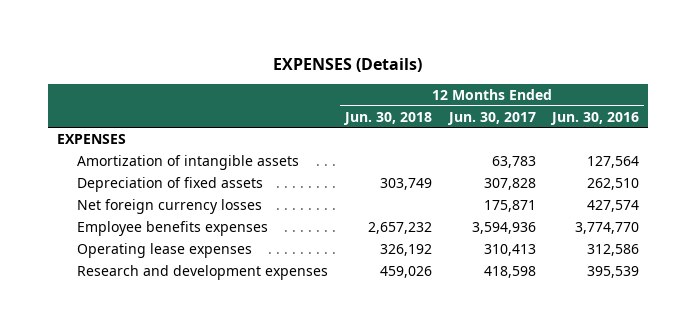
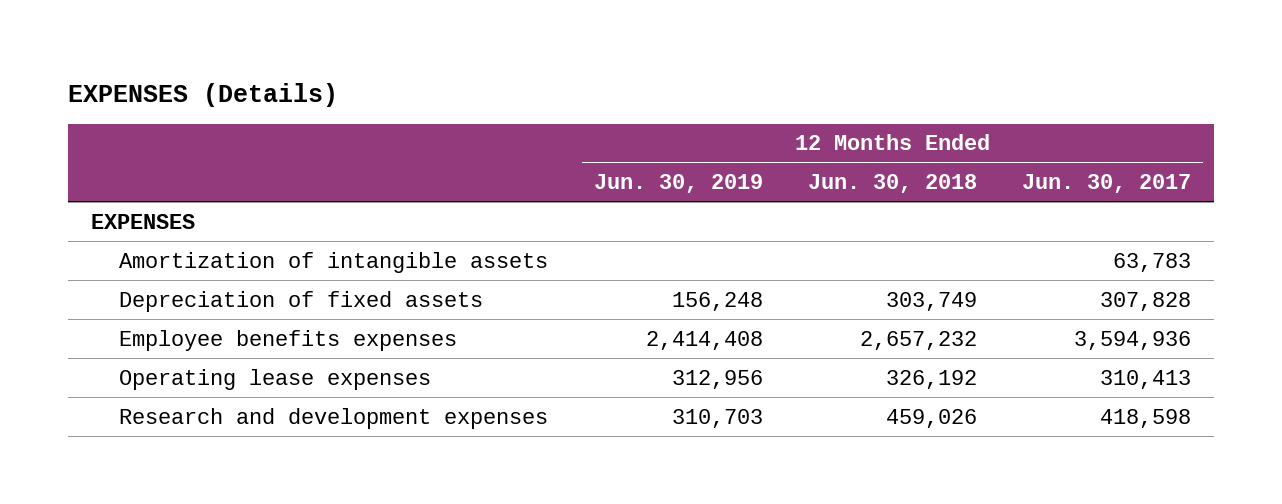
- | 12 Months Ended Jun. 30, 2018 | 12 Months Ended Jun. 30, 2017 | 12 Months Ended Jun. 30, 2016
+ | 12 Months Ended Jun. 30, 2019 | 12 Months Ended Jun. 30, 2018 | 12 Months Ended Jun. 30, 2017
- Net foreign currency losses | | 175,871 | 427,574

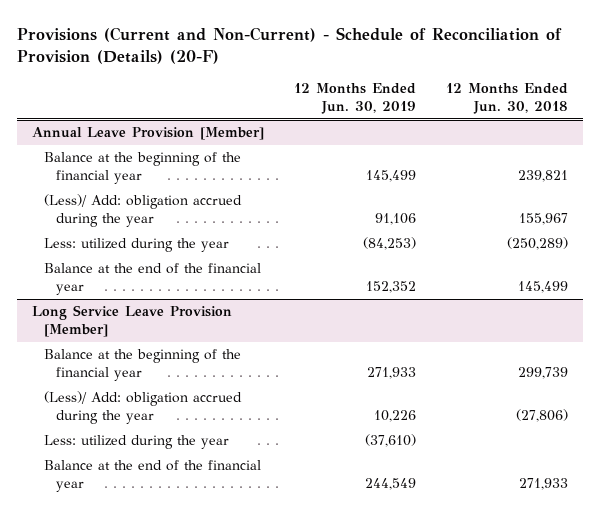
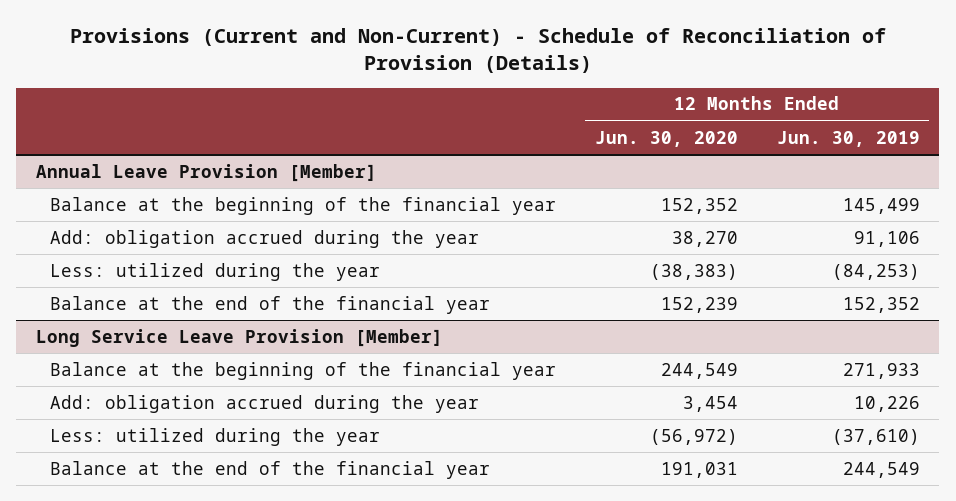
- Provisions (Current and Non-Current) - Schedule of Reconciliation of Provision (Details) (20-F)
+ Provisions (Current and Non-Current) - Schedule of Reconciliation of Provision (Details)
- | 12 Months Ended Jun. 30, 2019 | 12 Months Ended Jun. 30, 2018
+ | 12 Months Ended Jun. 30, 2020 | 12 Months Ended Jun. 30, 2019
@ Annual Leave Provision [Member]
- (Less)/ Add: obligation accrued during the year | 91,106 | 155,967
+ Add: obligation accrued during the year | 38,270 | 91,106
@ Long Service Leave Provision [Member]
- (Less)/ Add: obligation accrued during the year | 10,226 | (27,806)
+ Add: obligation accrued during the year | 3,454 | 10,226

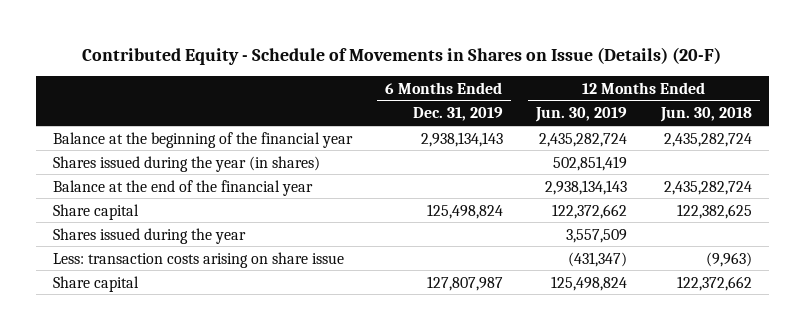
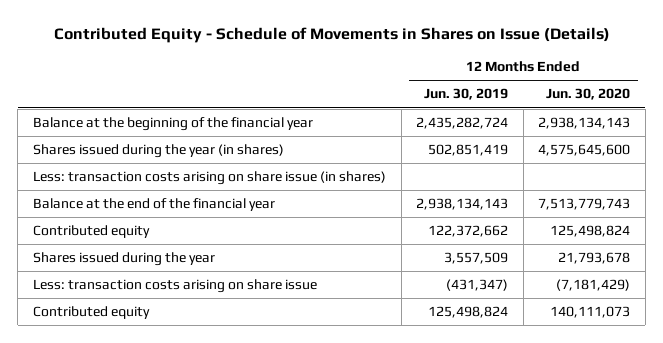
- Contributed Equity - Schedule of Movements in Shares on Issue (Details) (20-F)
+ Contributed Equity - Schedule of Movements in Shares on Issue (Details)
- | 6 Months Ended Dec. 31, 2019 | 12 Months Ended Jun. 30, 2019 | 12 Months Ended Jun. 30, 2018
+ | 12 Months Ended Jun. 30, 2019 | 12 Months Ended Jun. 30, 2020
+ Less: transaction costs arising on share issue (in shares)
- Share capital | 125,498,824 | 122,372,662 | 122,382,625
+ Contributed equity | 122,372,662 | 125,498,824
- Share capital | 127,807,987 | 125,498,824 | 122,372,662
+ Contributed equity | 125,498,824 | 140,111,073

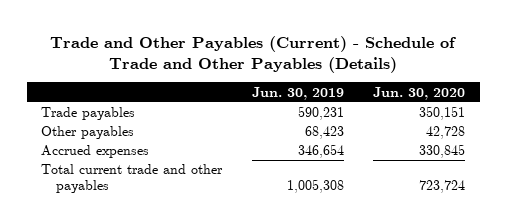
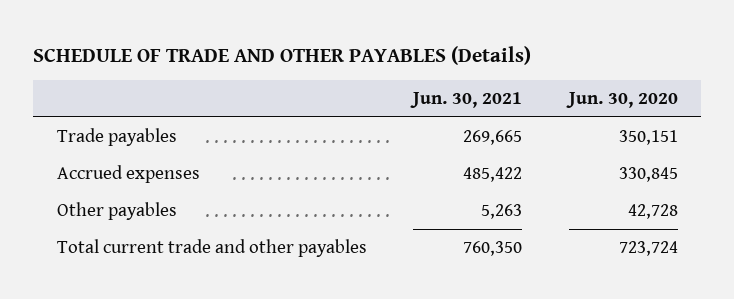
- Trade and Other Payables (Current) - Schedule of Trade and Other Payables (Details)
+ SCHEDULE OF TRADE AND OTHER PAYABLES (Details)
- | Jun. 30, 2019 | Jun. 30, 2020
+ | Jun. 30, 2021 | Jun. 30, 2020
moved down: Other payables | 5,263 | 42,728

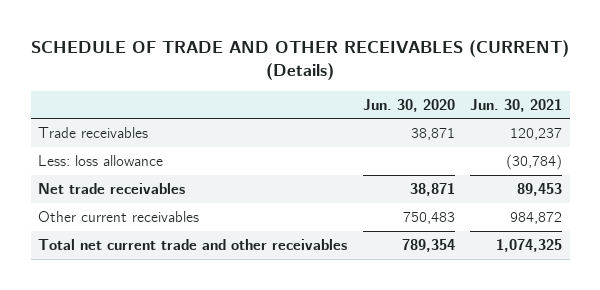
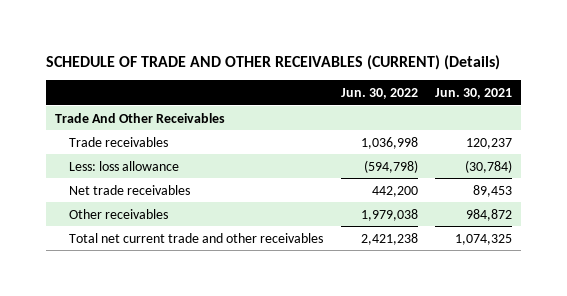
- | Jun. 30, 2020 | Jun. 30, 2021
+ | Jun. 30, 2022 | Jun. 30, 2021
+ Trade And Other Receivables
- Other current receivables | 750,483 | 984,872
+ Other receivables | 1,979,038 | 984,872

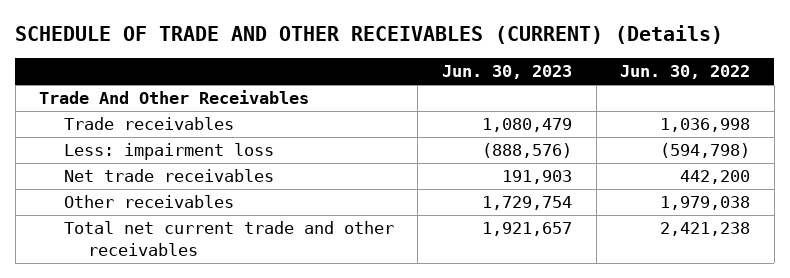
- | Jun. 30, 2022 | Jun. 30, 2021
+ | Jun. 30, 2023 | Jun. 30, 2022
- Less: loss allowance | (594,798) | (30,784)
+ Less: impairment loss | (888,576) | (594,798)

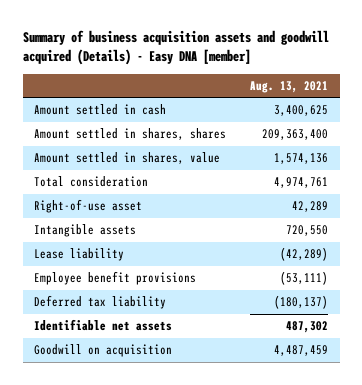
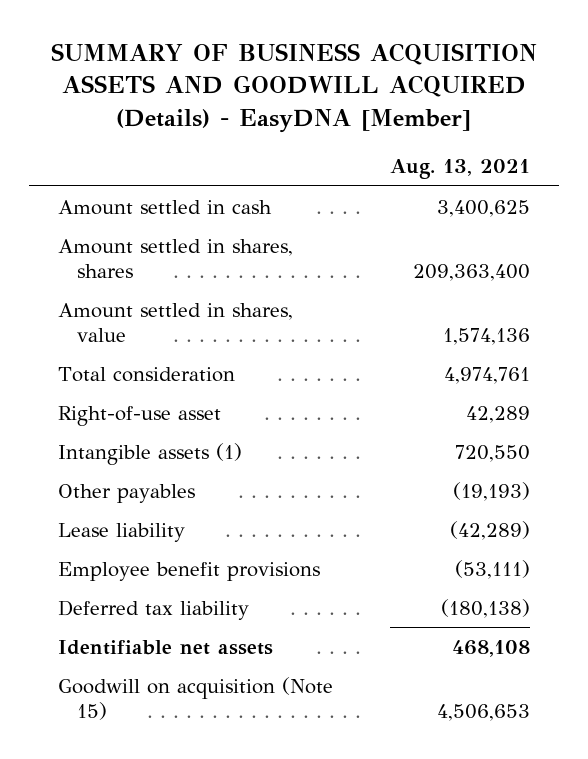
- Summary of business acquisition assets and goodwill acquired (Details) - Easy DNA [member]
+ SUMMARY OF BUSINESS ACQUISITION ASSETS AND GOODWILL ACQUIRED (Details) - EasyDNA [Member]
- Intangible assets | 720,550
+ Intangible assets (1) | 720,550
+ Other payables | (19,193)
- Deferred tax liability | (180,137)
- Identifiable net assets | 487,302
- Goodwill on acquisition | 4,487,459
+ Deferred tax liability | (180,138)
+ Identifiable net assets | 468,108
+ Goodwill on acquisition (Note 15) | 4,506,653

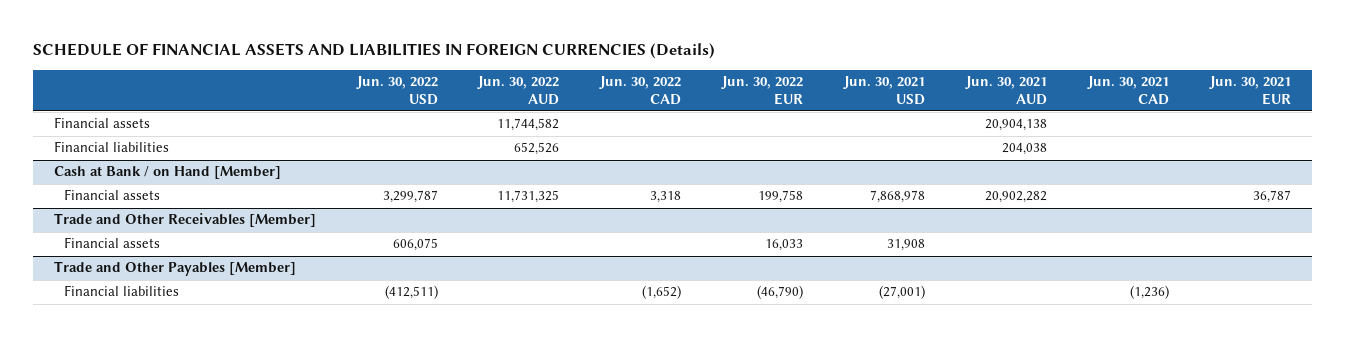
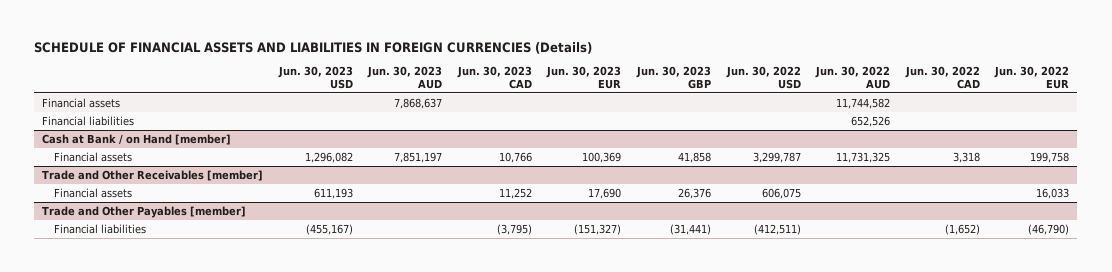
- | Jun. 30, 2022 USD | Jun. 30, 2022 AUD | Jun. 30, 2022 CAD | Jun. 30, 2022 EUR | Jun. 30, 2021 USD | Jun. 30, 2021 AUD | Jun. 30, 2021 CAD | Jun. 30, 2021 EUR
+ | Jun. 30, 2023 USD | Jun. 30, 2023 AUD | Jun. 30, 2023 CAD | Jun. 30, 2023 EUR | Jun. 30, 2023 GBP | Jun. 30, 2022 USD | Jun. 30, 2022 AUD | Jun. 30, 2022 CAD | Jun. 30, 2022 EUR
- Cash at Bank / on Hand [Member]
+ Cash at Bank / on Hand [member]
- Trade and Other Receivables [Member]
+ Trade and Other Receivables [member]
- Trade and Other Payables [Member]
+ Trade and Other Payables [member]

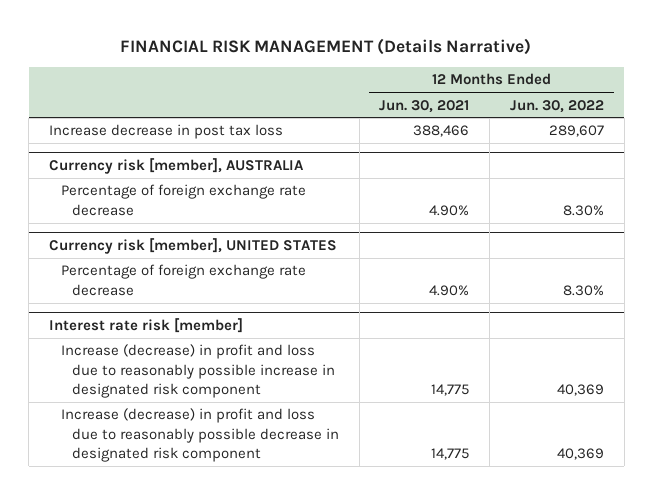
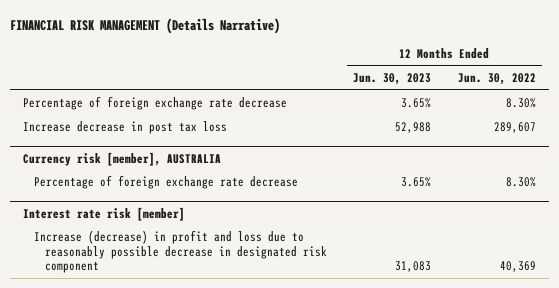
- | 12 Months Ended Jun. 30, 2021 | 12 Months Ended Jun. 30, 2022
+ | 12 Months Ended Jun. 30, 2023 | 12 Months Ended Jun. 30, 2022
+ Percentage of foreign exchange rate decrease | 3.65% | 8.30%
- Currency risk [member], UNITED STATES
- Percentage of foreign exchange rate decrease | 4.90% | 8.30%
@ Interest rate risk [member]
- Increase (decrease) in profit and loss due to reasonably possible increase in designated risk component | 14,775 | 40,369

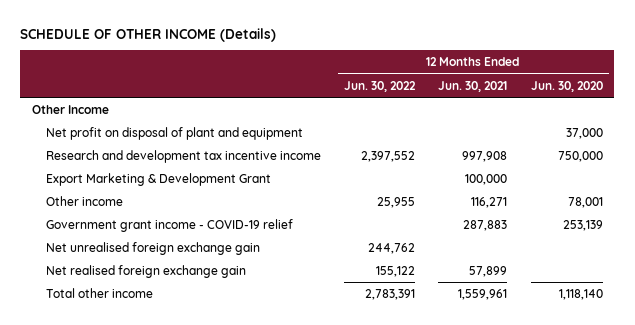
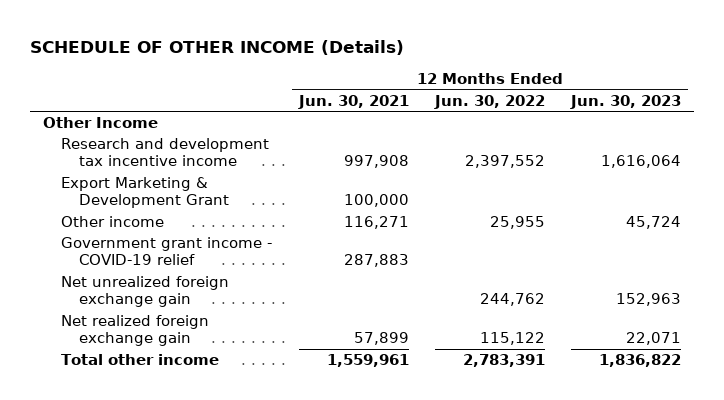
- | 12 Months Ended Jun. 30, 2022 | 12 Months Ended Jun. 30, 2021 | 12 Months Ended Jun. 30, 2020
+ | 12 Months Ended Jun. 30, 2021 | 12 Months Ended Jun. 30, 2022 | 12 Months Ended Jun. 30, 2023
- Net profit on disposal of plant and equipment | | | 37,000
- Net unrealised foreign exchange gain | 244,762 | |
- Net realised foreign exchange gain | 155,122 | 57,899 |
+ Net unrealized foreign exchange gain | | 244,762 | 152,963
+ Net realized foreign exchange gain | 57,899 | 115,122 | 22,071

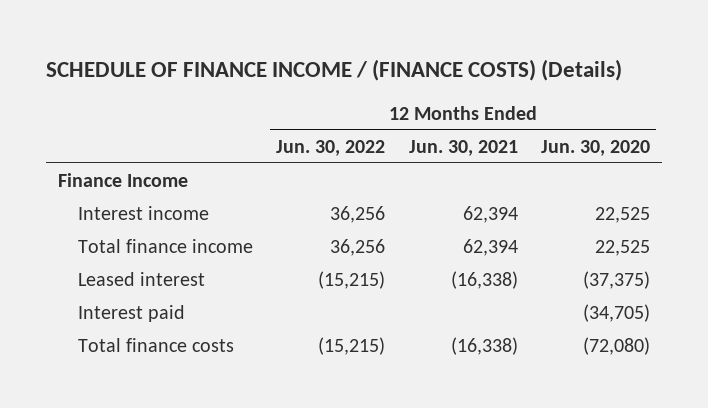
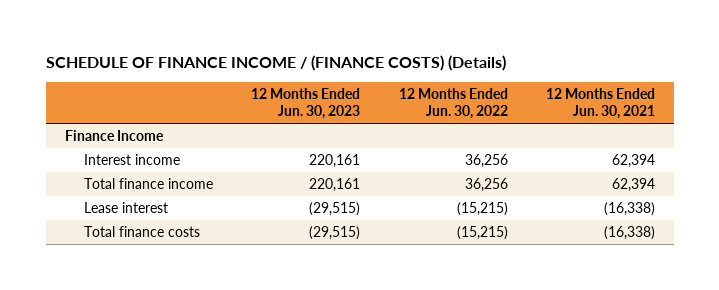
- | 12 Months Ended Jun. 30, 2022 | 12 Months Ended Jun. 30, 2021 | 12 Months Ended Jun. 30, 2020
+ | 12 Months Ended Jun. 30, 2023 | 12 Months Ended Jun. 30, 2022 | 12 Months Ended Jun. 30, 2021
- Leased interest | (15,215) | (16,338) | (37,375)
- Interest paid | | | (34,705)
+ Lease interest | (29,515) | (15,215) | (16,338)

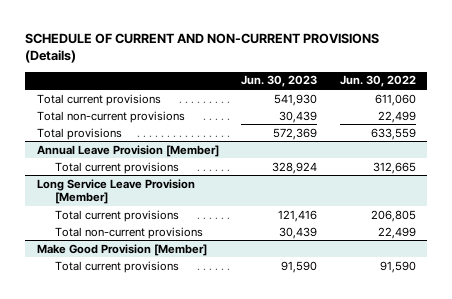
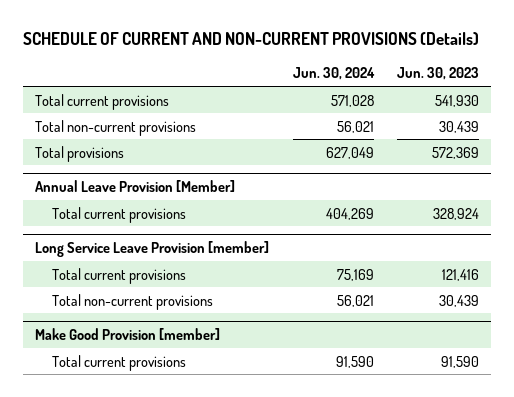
- | Jun. 30, 2023 | Jun. 30, 2022
+ | Jun. 30, 2024 | Jun. 30, 2023
- Long Service Leave Provision [Member]
+ Long Service Leave Provision [member]
- Make Good Provision [Member]
+ Make Good Provision [member]

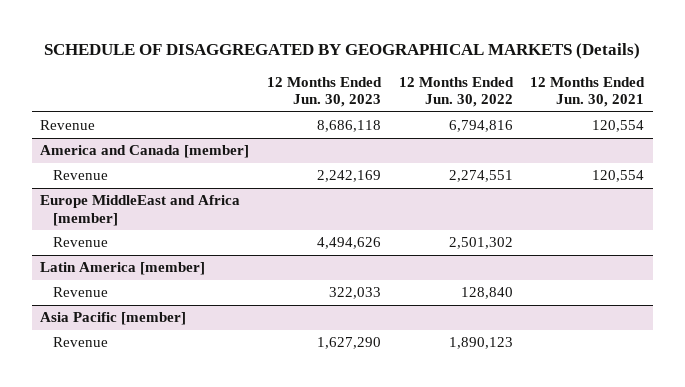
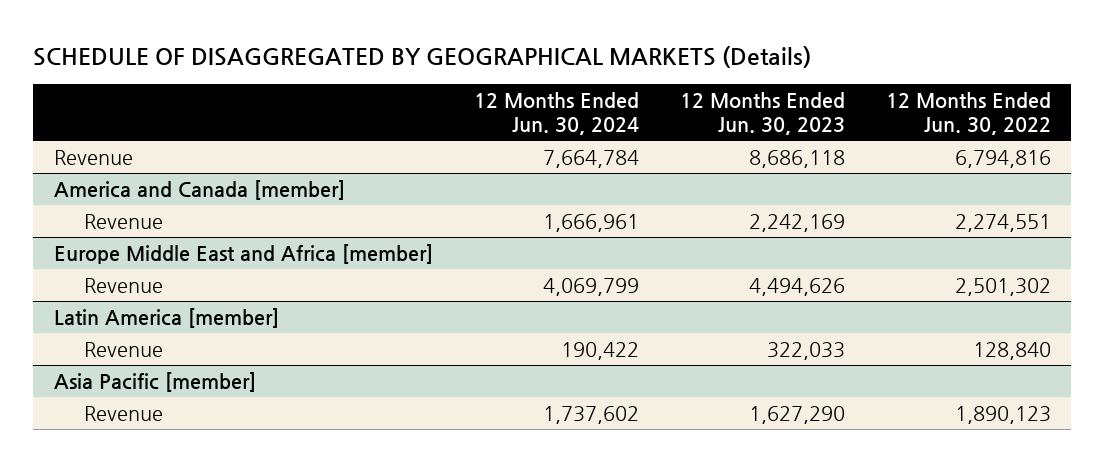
- | 12 Months Ended Jun. 30, 2023 | 12 Months Ended Jun. 30, 2022 | 12 Months Ended Jun. 30, 2021
+ | 12 Months Ended Jun. 30, 2024 | 12 Months Ended Jun. 30, 2023 | 12 Months Ended Jun. 30, 2022
- Europe MiddleEast and Africa [member]
+ Europe Middle East and Africa [member]

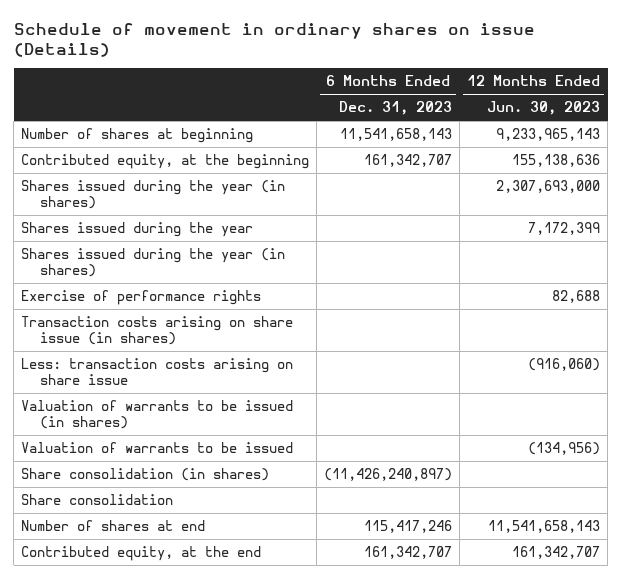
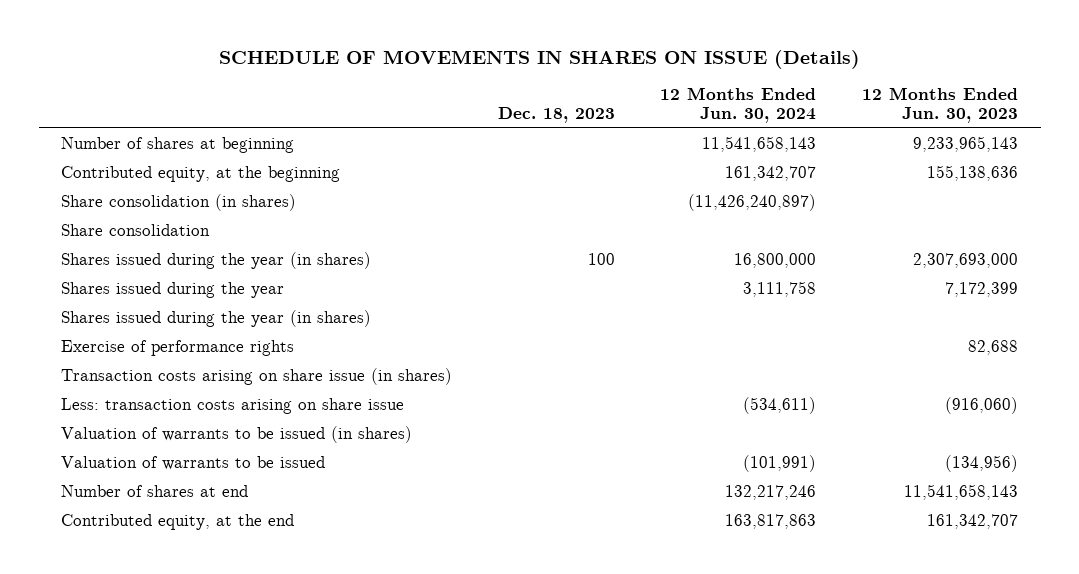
- Schedule of movement in ordinary shares on issue (Details)
+ SCHEDULE OF MOVEMENTS IN SHARES ON ISSUE (Details)
- | 6 Months Ended Dec. 31, 2023 | 12 Months Ended Jun. 30, 2023
+ | Dec. 18, 2023 | 12 Months Ended Jun. 30, 2024 | 12 Months Ended Jun. 30, 2023
moved up: Share consolidation (in shares) | | (11,426,240,897) |
moved up: Share consolidation

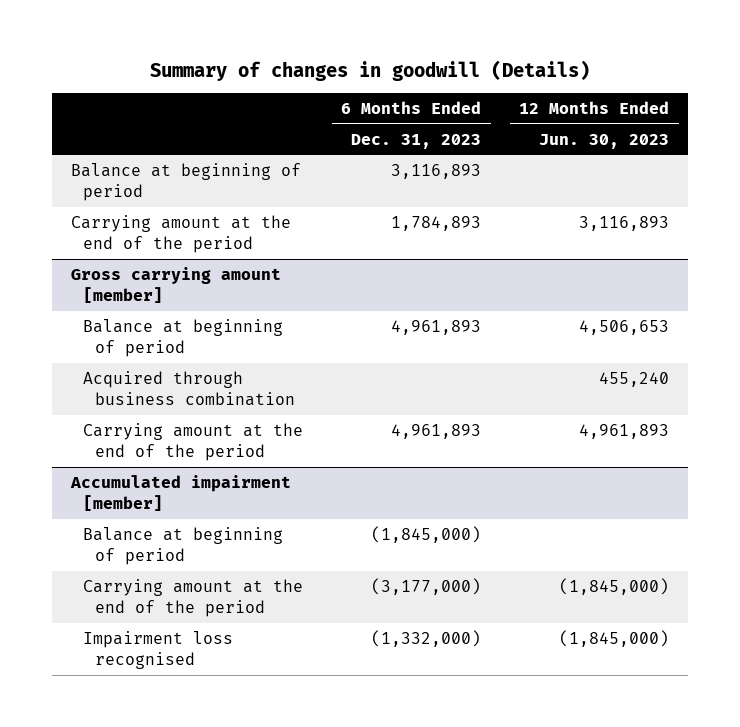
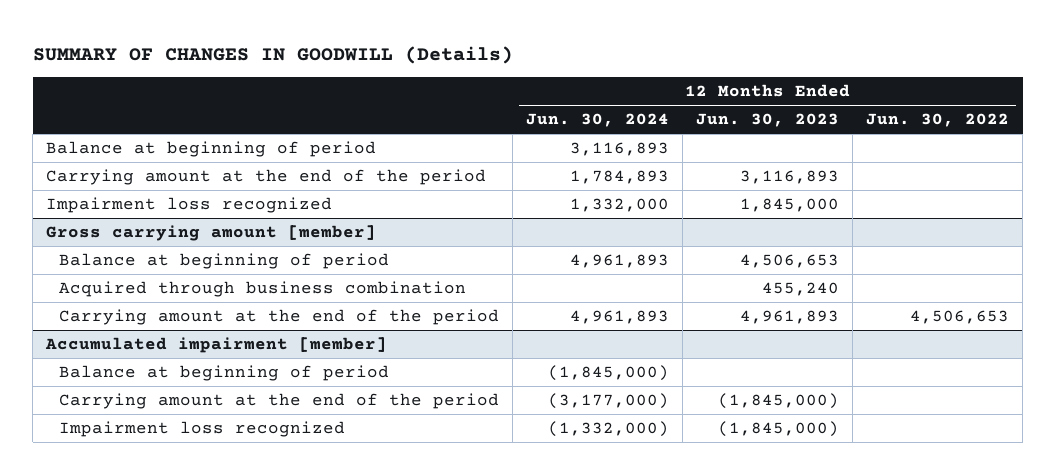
- Summary of changes in goodwill (Details)
+ SUMMARY OF CHANGES IN GOODWILL (Details)
- | 6 Months Ended Dec. 31, 2023 | 12 Months Ended Jun. 30, 2023
+ | 12 Months Ended Jun. 30, 2024 | 12 Months Ended Jun. 30, 2023 | 12 Months Ended Jun. 30, 2022
+ Impairment loss recognized | 1,332,000 | 1,845,000 |
@ Accumulated impairment [member]
- Impairment loss recognised | (1,332,000) | (1,845,000)
+ Impairment loss recognized | (1,332,000) | (1,845,000) |

